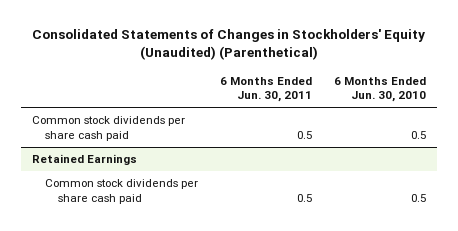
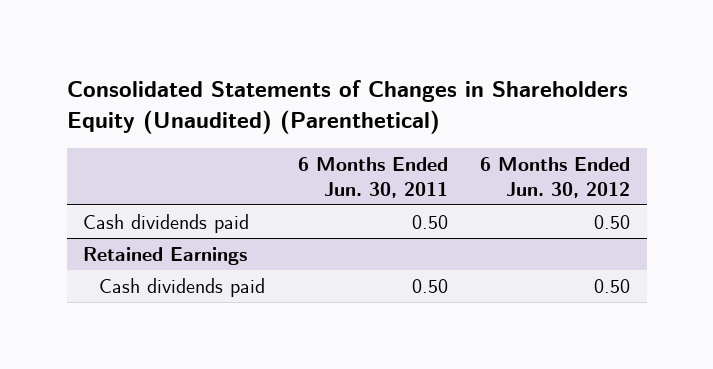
- Consolidated Statements of Changes in Stockholders' Equity (Unaudited) (Parenthetical)
+ Consolidated Statements of Changes in Shareholders Equity (Unaudited) (Parenthetical)
- | 6 Months Ended Jun. 30, 2011 | 6 Months Ended Jun. 30, 2010
+ | 6 Months Ended Jun. 30, 2011 | 6 Months Ended Jun. 30, 2012
- Common stock dividends per share cash paid | 0.5 | 0.5
+ Cash dividends paid | 0.50 | 0.50
@ Retained Earnings
- Common stock dividends per share cash paid | 0.5 | 0.5
+ Cash dividends paid | 0.50 | 0.50

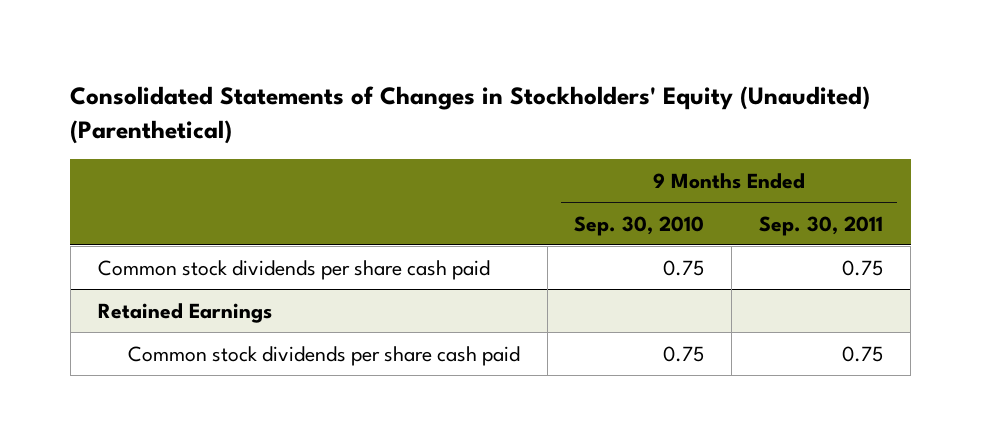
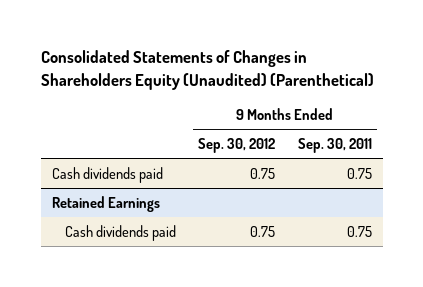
- Consolidated Statements of Changes in Stockholders' Equity (Unaudited) (Parenthetical)
+ Consolidated Statements of Changes in Shareholders Equity (Unaudited) (Parenthetical)
- | 9 Months Ended Sep. 30, 2010 | 9 Months Ended Sep. 30, 2011
+ | 9 Months Ended Sep. 30, 2012 | 9 Months Ended Sep. 30, 2011
- Common stock dividends per share cash paid | 0.75 | 0.75
+ Cash dividends paid | 0.75 | 0.75
@ Retained Earnings
- Common stock dividends per share cash paid | 0.75 | 0.75
+ Cash dividends paid | 0.75 | 0.75

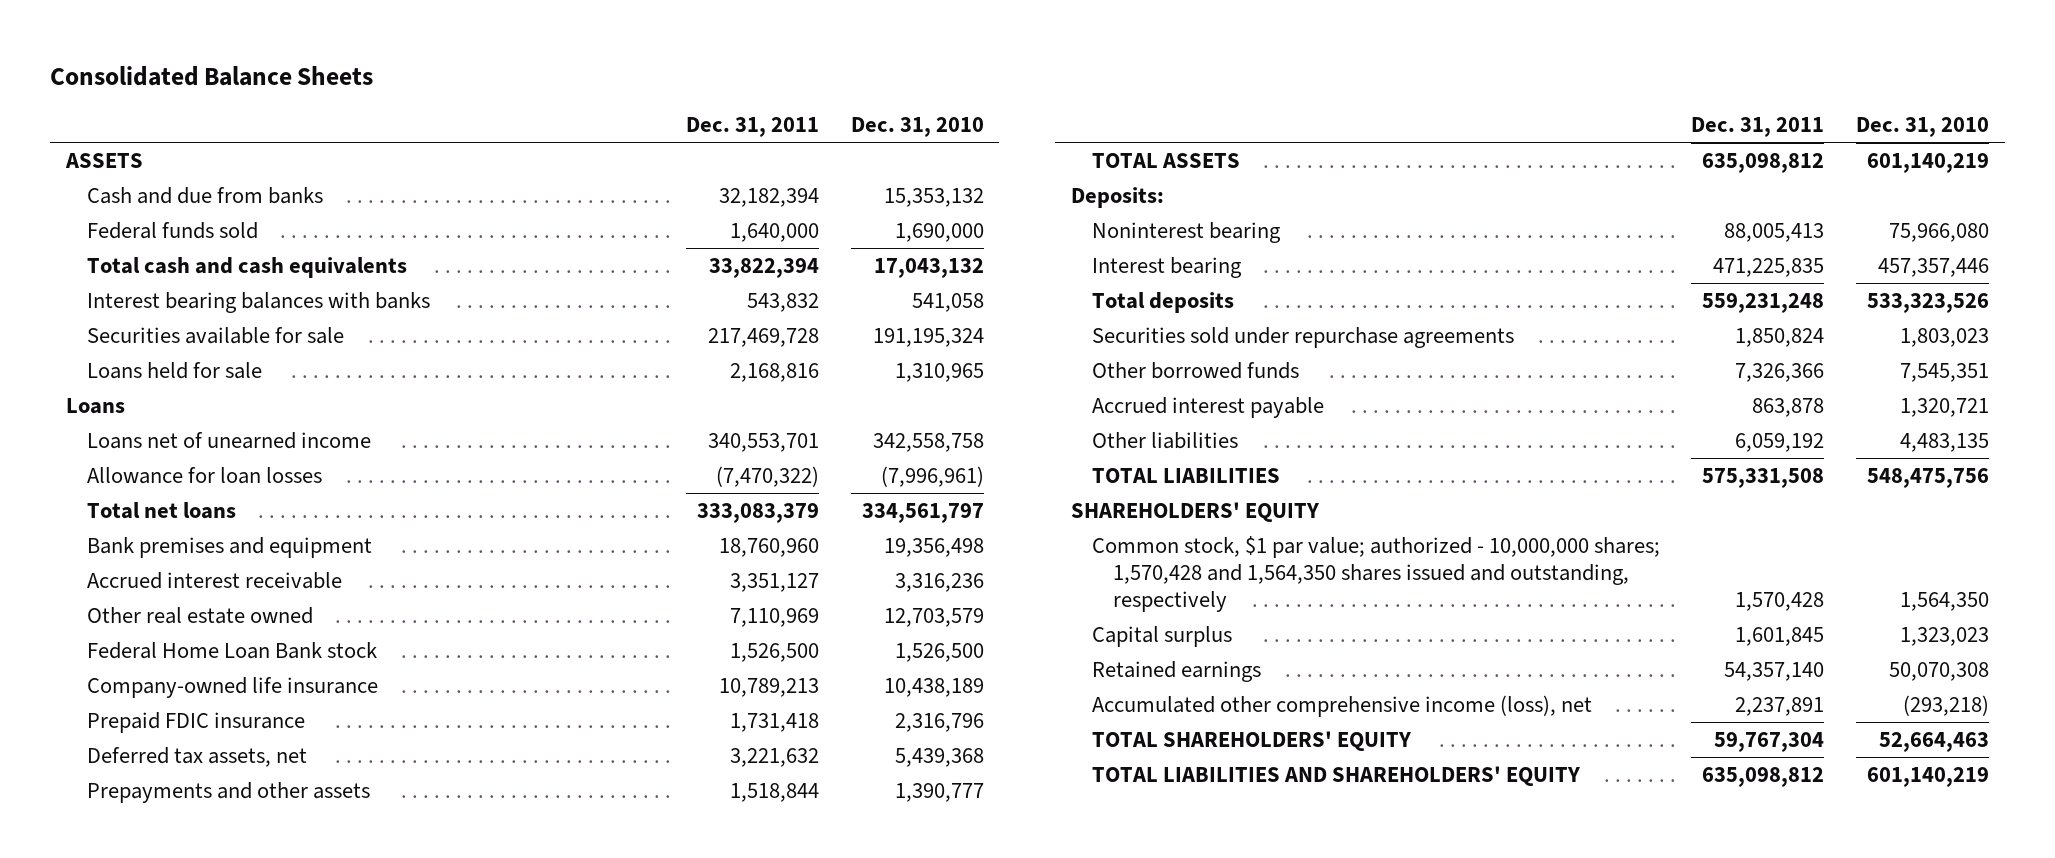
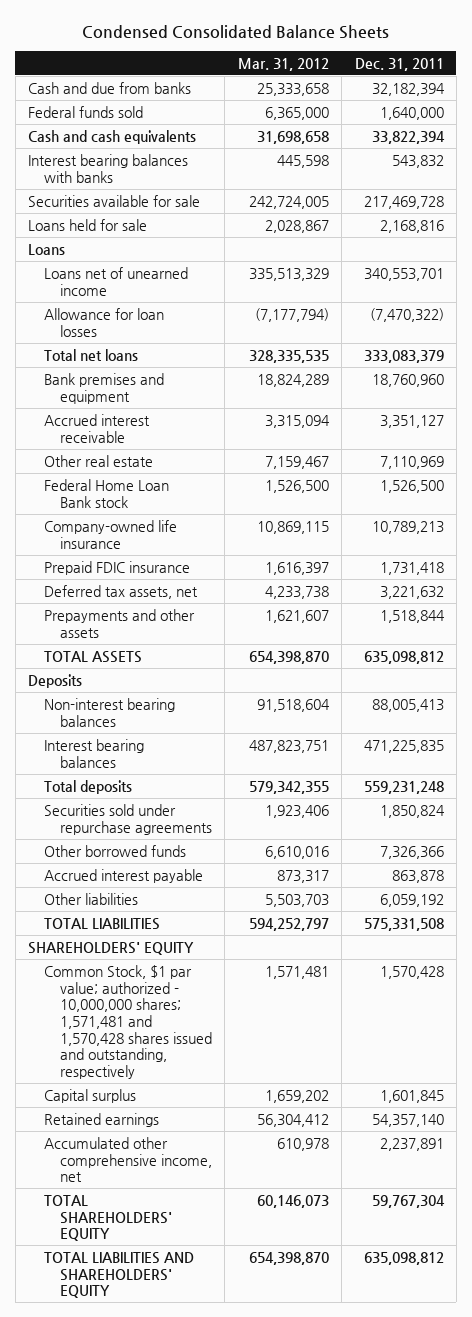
- Consolidated Balance Sheets
+ Condensed Consolidated Balance Sheets
- | Dec. 31, 2011 | Dec. 31, 2010
+ | Mar. 31, 2012 | Dec. 31, 2011
- ASSETS
- Total cash and cash equivalents | 33,822,394 | 17,043,132
+ Cash and cash equivalents | 31,698,658 | 33,822,394
- Other real estate owned | 7,110,969 | 12,703,579
+ Other real estate | 7,159,467 | 7,110,969
- Deposits:
- Noninterest bearing | 88,005,413 | 75,966,080
- Interest bearing | 471,225,835 | 457,357,446
+ Deposits
+ Non-interest bearing balances | 91,518,604 | 88,005,413
+ Interest bearing balances | 487,823,751 | 471,225,835
- Common stock, $1 par value; authorized - 10,000,000 shares; 1,570,428 and 1,564,350 shares issued and outstanding, respectively | 1,570,428 | 1,564,350
+ Common Stock, $1 par value; authorized - 10,000,000 shares; 1,571,481 and 1,570,428 shares issued and outstanding, respectively | 1,571,481 | 1,570,428
- Accumulated other comprehensive income (loss), net | 2,237,891 | (293,218)
+ Accumulated other comprehensive income, net | 610,978 | 2,237,891

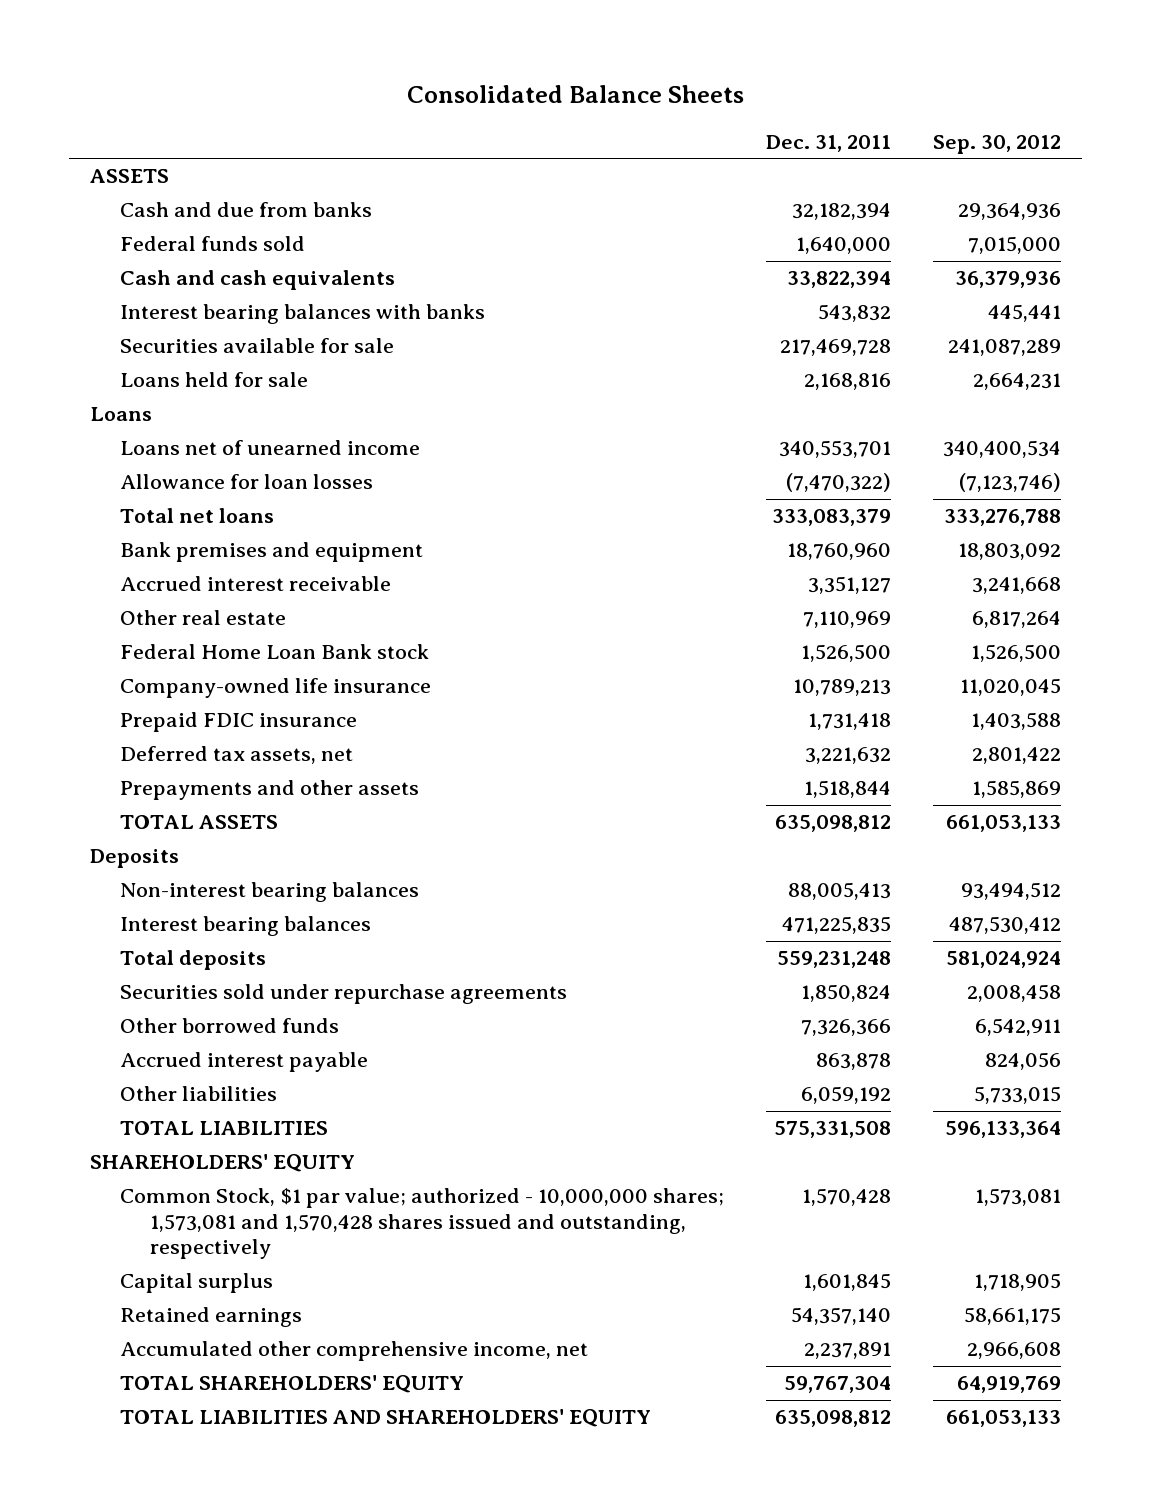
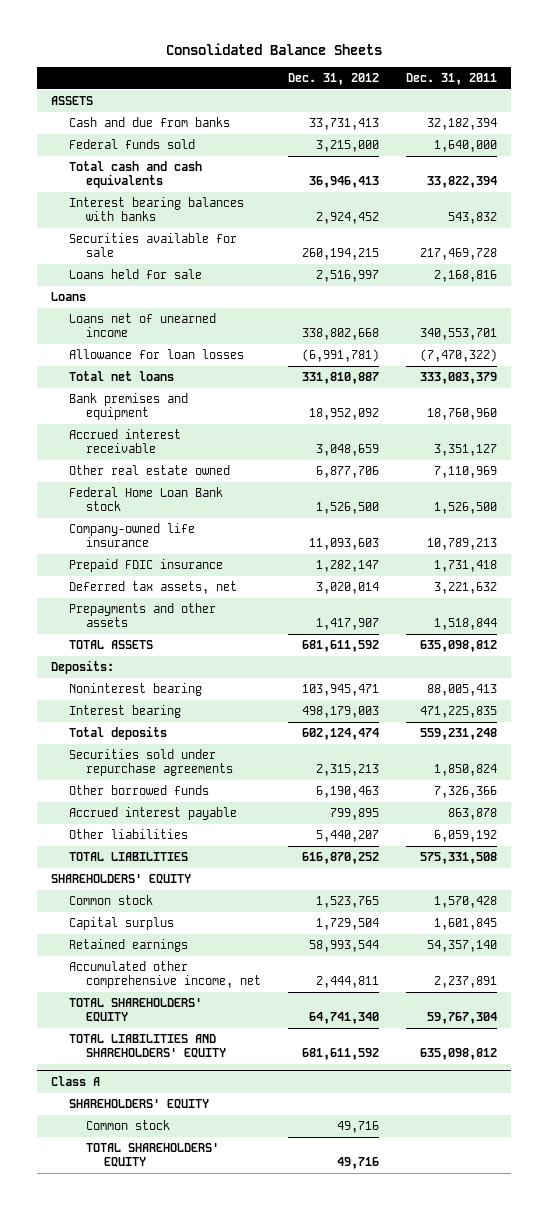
- | Dec. 31, 2011 | Sep. 30, 2012
+ | Dec. 31, 2012 | Dec. 31, 2011
- Cash and cash equivalents | 33,822,394 | 36,379,936
+ Total cash and cash equivalents | 36,946,413 | 33,822,394
- Other real estate | 7,110,969 | 6,817,264
+ Other real estate owned | 6,877,706 | 7,110,969
- Deposits
- Non-interest bearing balances | 88,005,413 | 93,494,512
- Interest bearing balances | 471,225,835 | 487,530,412
+ Deposits:
+ Noninterest bearing | 103,945,471 | 88,005,413
+ Interest bearing | 498,179,003 | 471,225,835
- Common Stock, $1 par value; authorized - 10,000,000 shares; 1,573,081 and 1,570,428 shares issued and outstanding, respectively | 1,570,428 | 1,573,081
+ Common stock | 1,523,765 | 1,570,428
+ Class A
+ SHAREHOLDERS' EQUITY
+ Common stock | 49,716 |
+ TOTAL SHAREHOLDERS' EQUITY | 49,716 |

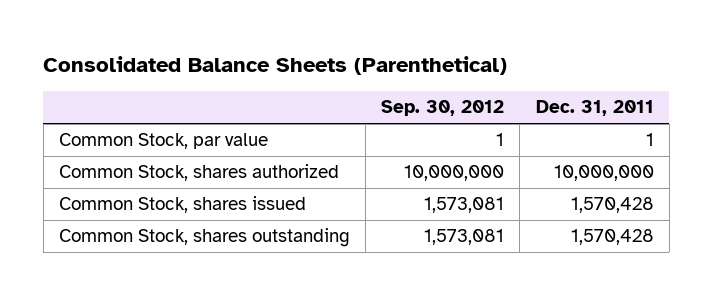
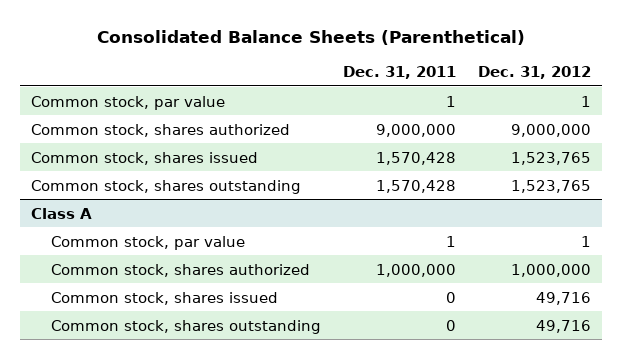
- | Sep. 30, 2012 | Dec. 31, 2011
+ | Dec. 31, 2011 | Dec. 31, 2012
- Common Stock, par value | 1 | 1
- Common Stock, shares authorized | 10,000,000 | 10,000,000
- Common Stock, shares issued | 1,573,081 | 1,570,428
- Common Stock, shares outstanding | 1,573,081 | 1,570,428
+ Common stock, par value | 1 | 1
+ Common stock, shares authorized | 9,000,000 | 9,000,000
+ Common stock, shares issued | 1,570,428 | 1,523,765
+ Common stock, shares outstanding | 1,570,428 | 1,523,765
+ Class A
+ Common stock, par value | 1 | 1
+ Common stock, shares authorized | 1,000,000 | 1,000,000
+ Common stock, shares issued | 0 | 49,716
+ Common stock, shares outstanding | 0 | 49,716

